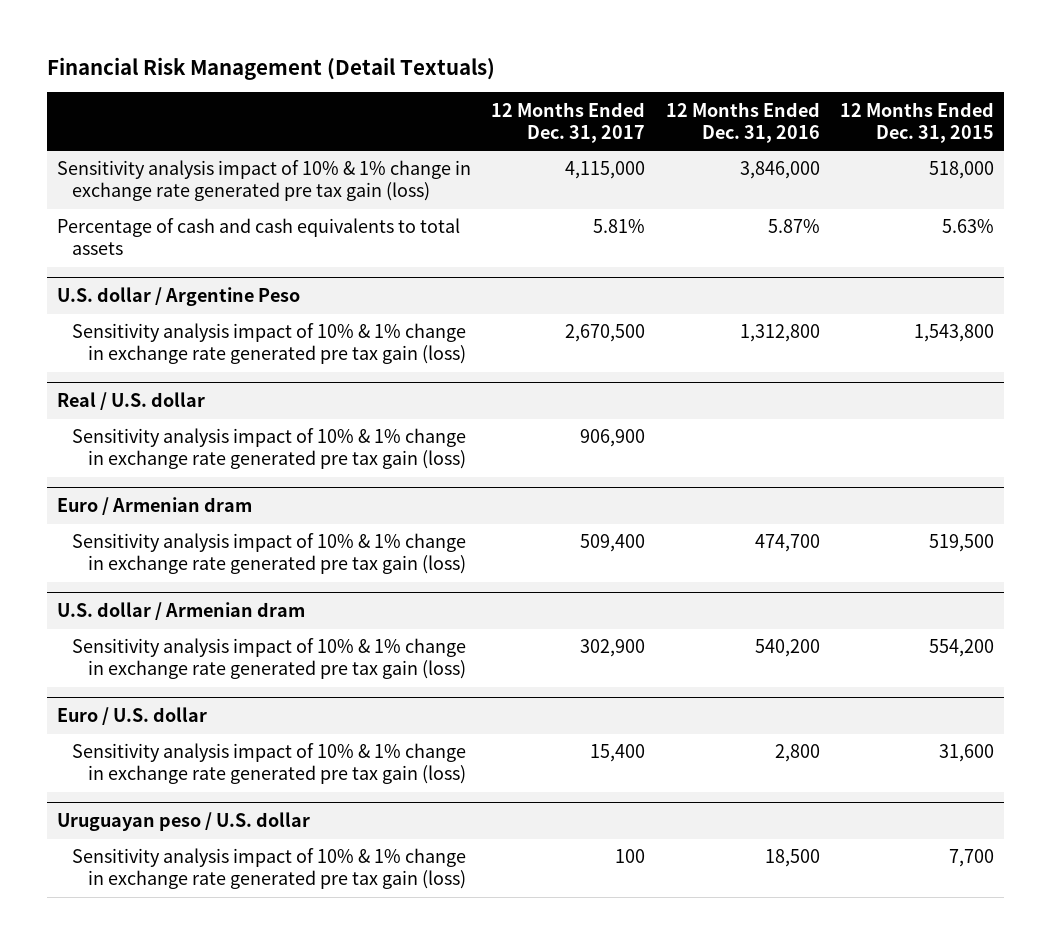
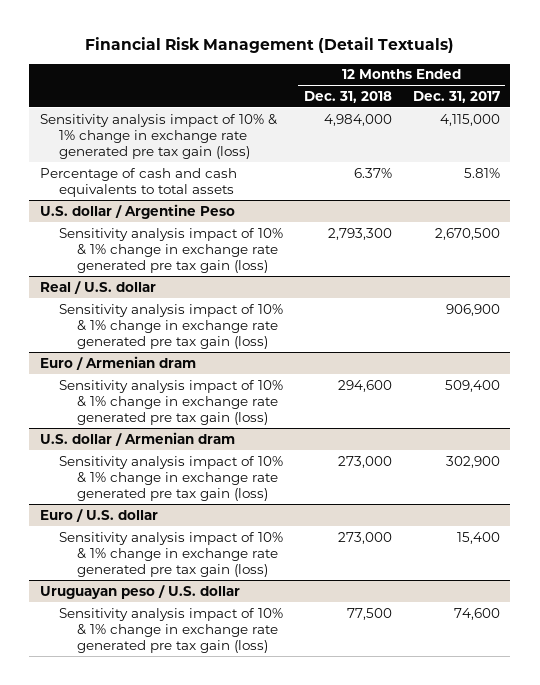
- | 12 Months Ended Dec. 31, 2017 | 12 Months Ended Dec. 31, 2016 | 12 Months Ended Dec. 31, 2015
+ | 12 Months Ended Dec. 31, 2018 | 12 Months Ended Dec. 31, 2017
@ Uruguayan peso / U.S. dollar
- Sensitivity analysis impact of 10% & 1% change in exchange rate generated pre tax gain (loss) | 100 | 18,500 | 7,700
+ Sensitivity analysis impact of 10% & 1% change in exchange rate generated pre tax gain (loss) | 77,500 | 74,600

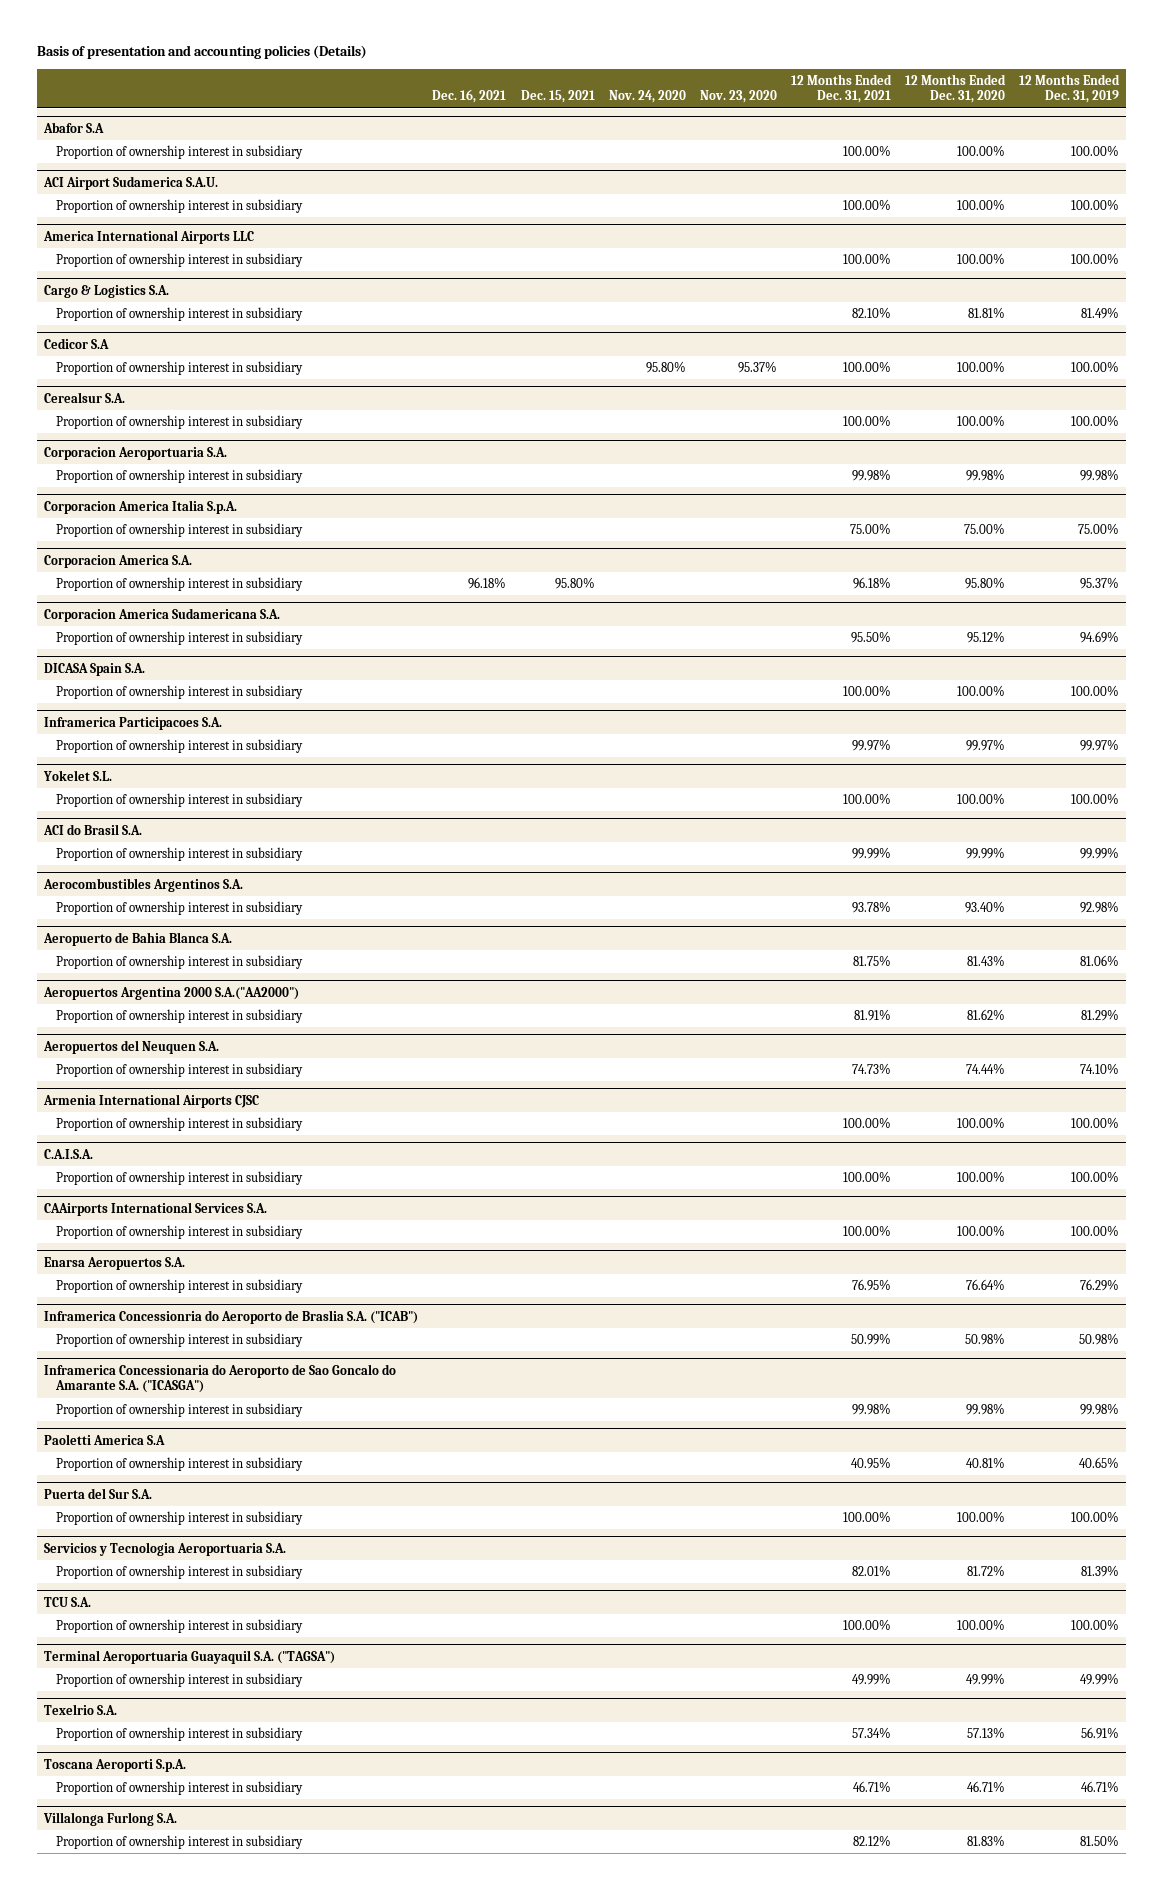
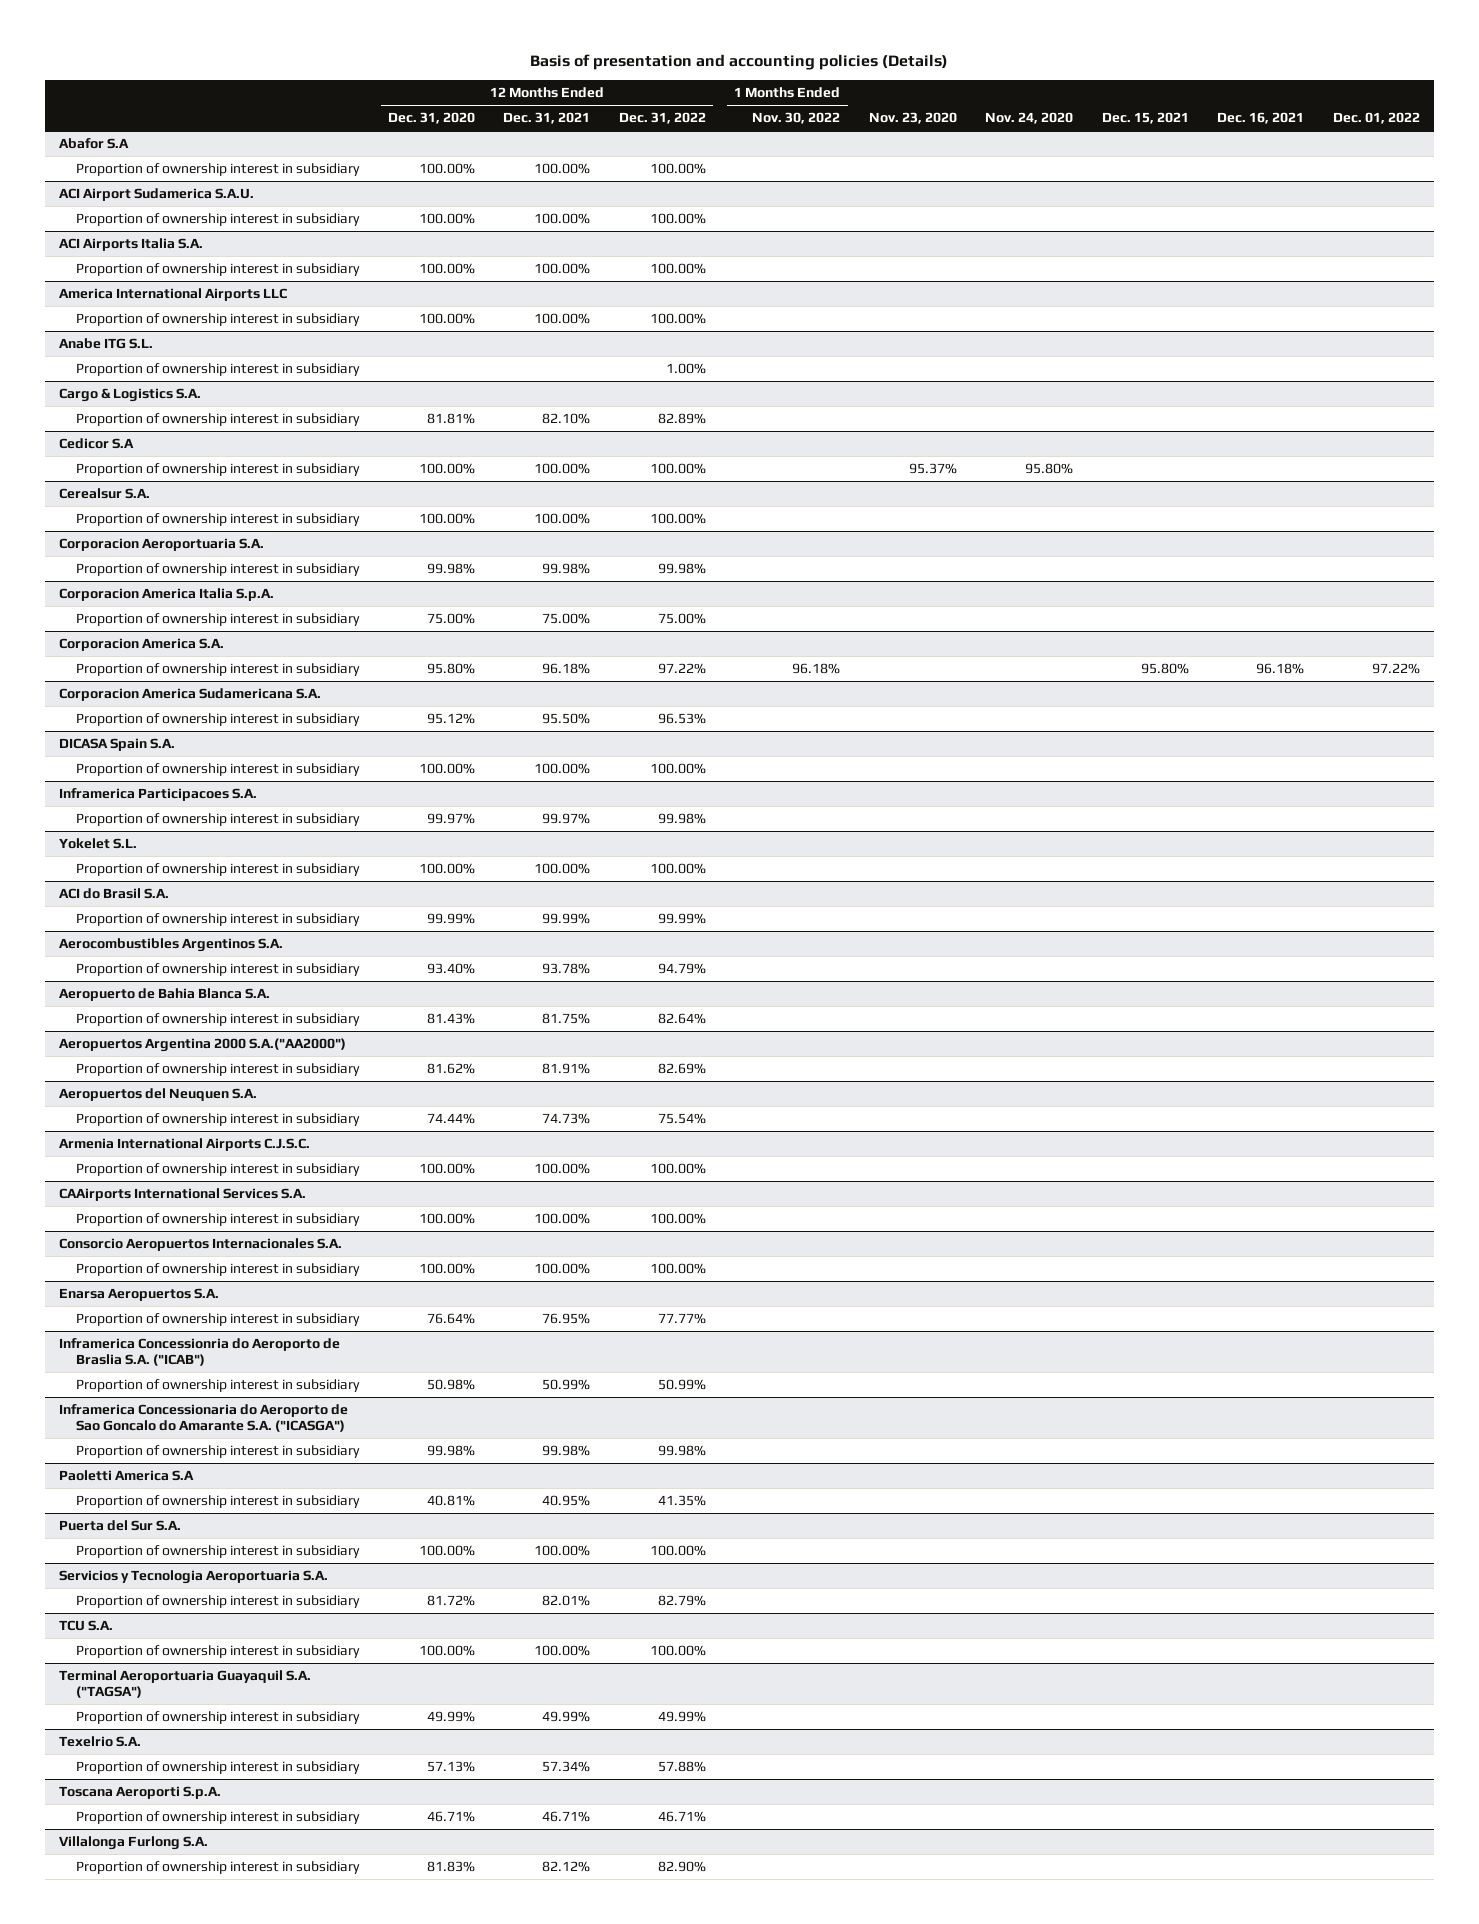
- | Dec. 16, 2021 | Dec. 15, 2021 | Nov. 24, 2020 | Nov. 23, 2020 | 12 Months Ended Dec. 31, 2021 | 12 Months Ended Dec. 31, 2020 | 12 Months Ended Dec. 31, 2019
+ | 12 Months Ended Dec. 31, 2020 | 12 Months Ended Dec. 31, 2021 | 12 Months Ended Dec. 31, 2022 | 1 Months Ended Nov. 30, 2022 | Nov. 23, 2020 | Nov. 24, 2020 | Dec. 15, 2021 | Dec. 16, 2021 | Dec. 01, 2022
+ ACI Airports Italia S.A.
+ Proportion of ownership interest in subsidiary | 100.00% | 100.00% | 100.00% | | | | | |
+ Anabe ITG S.L.
+ Proportion of ownership interest in subsidiary | | | 1.00% | | | | | |
- Armenia International Airports CJSC
- Proportion of ownership interest in subsidiary | | | | | 100.00% | 100.00% | 100.00%
- C.A.I.S.A.
+ Armenia International Airports C.J.S.C.
+ Consorcio Aeropuertos Internacionales S.A.
+ Proportion of ownership interest in subsidiary | 100.00% | 100.00% | 100.00% | | | | | |

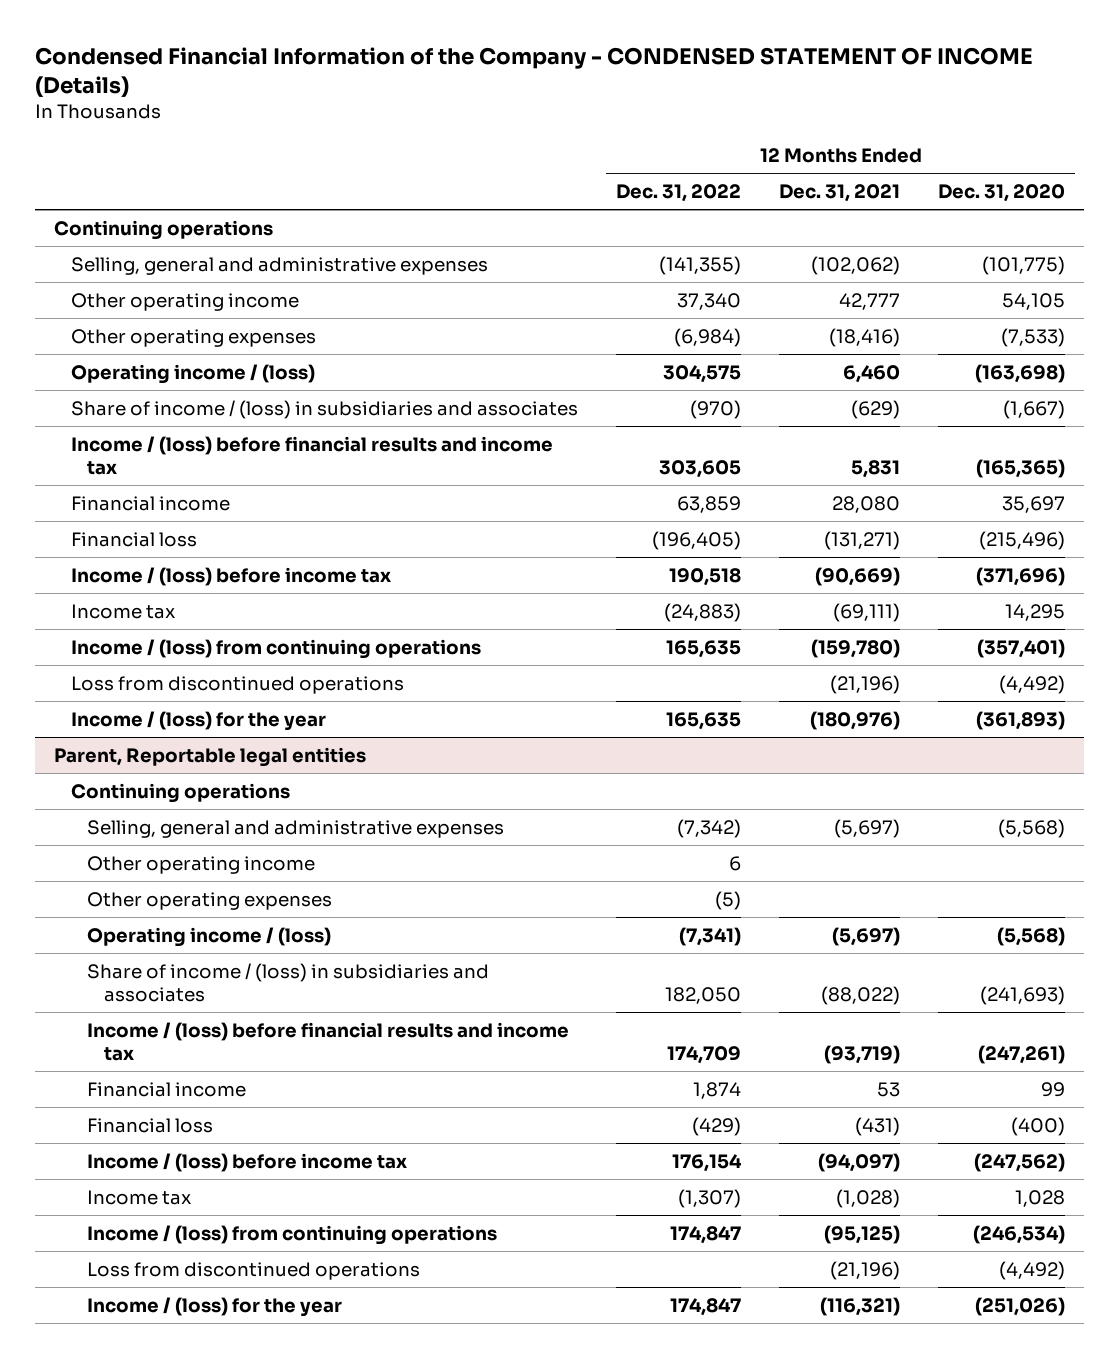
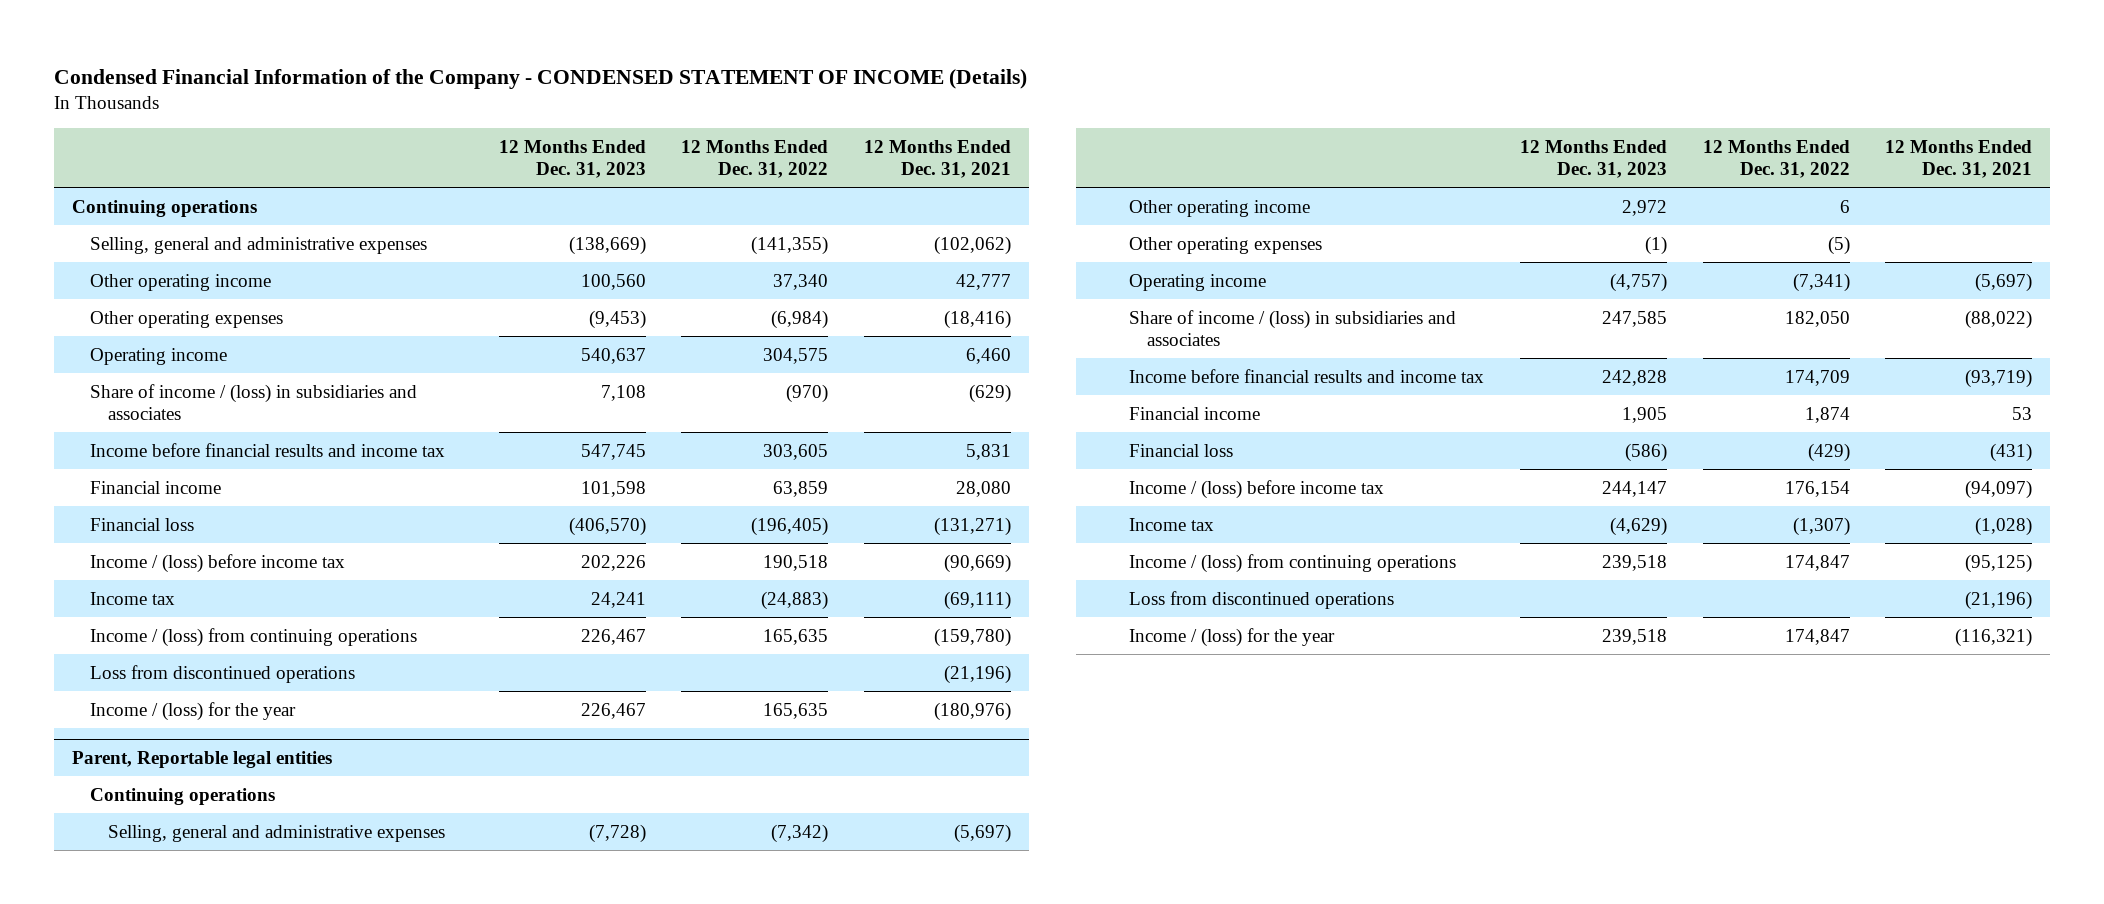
- | 12 Months Ended Dec. 31, 2022 | 12 Months Ended Dec. 31, 2021 | 12 Months Ended Dec. 31, 2020
+ | 12 Months Ended Dec. 31, 2023 | 12 Months Ended Dec. 31, 2022 | 12 Months Ended Dec. 31, 2021
- Operating income / (loss) | 304,575 | 6,460 | (163,698)
+ Operating income | 540,637 | 304,575 | 6,460
- Income / (loss) before financial results and income tax | 303,605 | 5,831 | (165,365)
+ Income before financial results and income tax | 547,745 | 303,605 | 5,831
@ Parent, Reportable legal entities
- Operating income / (loss) | (7,341) | (5,697) | (5,568)
+ Operating income | (4,757) | (7,341) | (5,697)
- Income / (loss) before financial results and income tax | 174,709 | (93,719) | (247,261)
+ Income before financial results and income tax | 242,828 | 174,709 | (93,719)

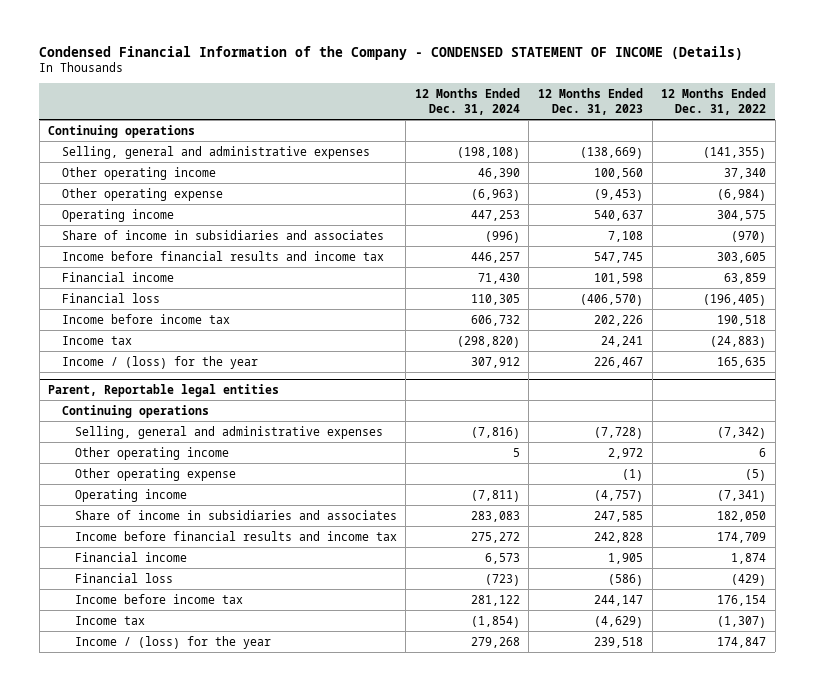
- | 12 Months Ended Dec. 31, 2023 | 12 Months Ended Dec. 31, 2022 | 12 Months Ended Dec. 31, 2021
+ | 12 Months Ended Dec. 31, 2024 | 12 Months Ended Dec. 31, 2023 | 12 Months Ended Dec. 31, 2022
- Other operating expenses | (9,453) | (6,984) | (18,416)
+ Other operating expense | (6,963) | (9,453) | (6,984)
- Share of income / (loss) in subsidiaries and associates | 7,108 | (970) | (629)
+ Share of income in subsidiaries and associates | (996) | 7,108 | (970)
- Income / (loss) before income tax | 202,226 | 190,518 | (90,669)
+ Income before income tax | 606,732 | 202,226 | 190,518
- Income / (loss) from continuing operations | 226,467 | 165,635 | (159,780)
- Loss from discontinued operations | | | (21,196)
@ Parent, Reportable legal entities
- Other operating expenses | (1) | (5) |
+ Other operating expense | | (1) | (5)
- Share of income / (loss) in subsidiaries and associates | 247,585 | 182,050 | (88,022)
+ Share of income in subsidiaries and associates | 283,083 | 247,585 | 182,050
- Income / (loss) before income tax | 244,147 | 176,154 | (94,097)
+ Income before income tax | 281,122 | 244,147 | 176,154
- Income / (loss) from continuing operations | 239,518 | 174,847 | (95,125)
- Loss from discontinued operations | | | (21,196)

